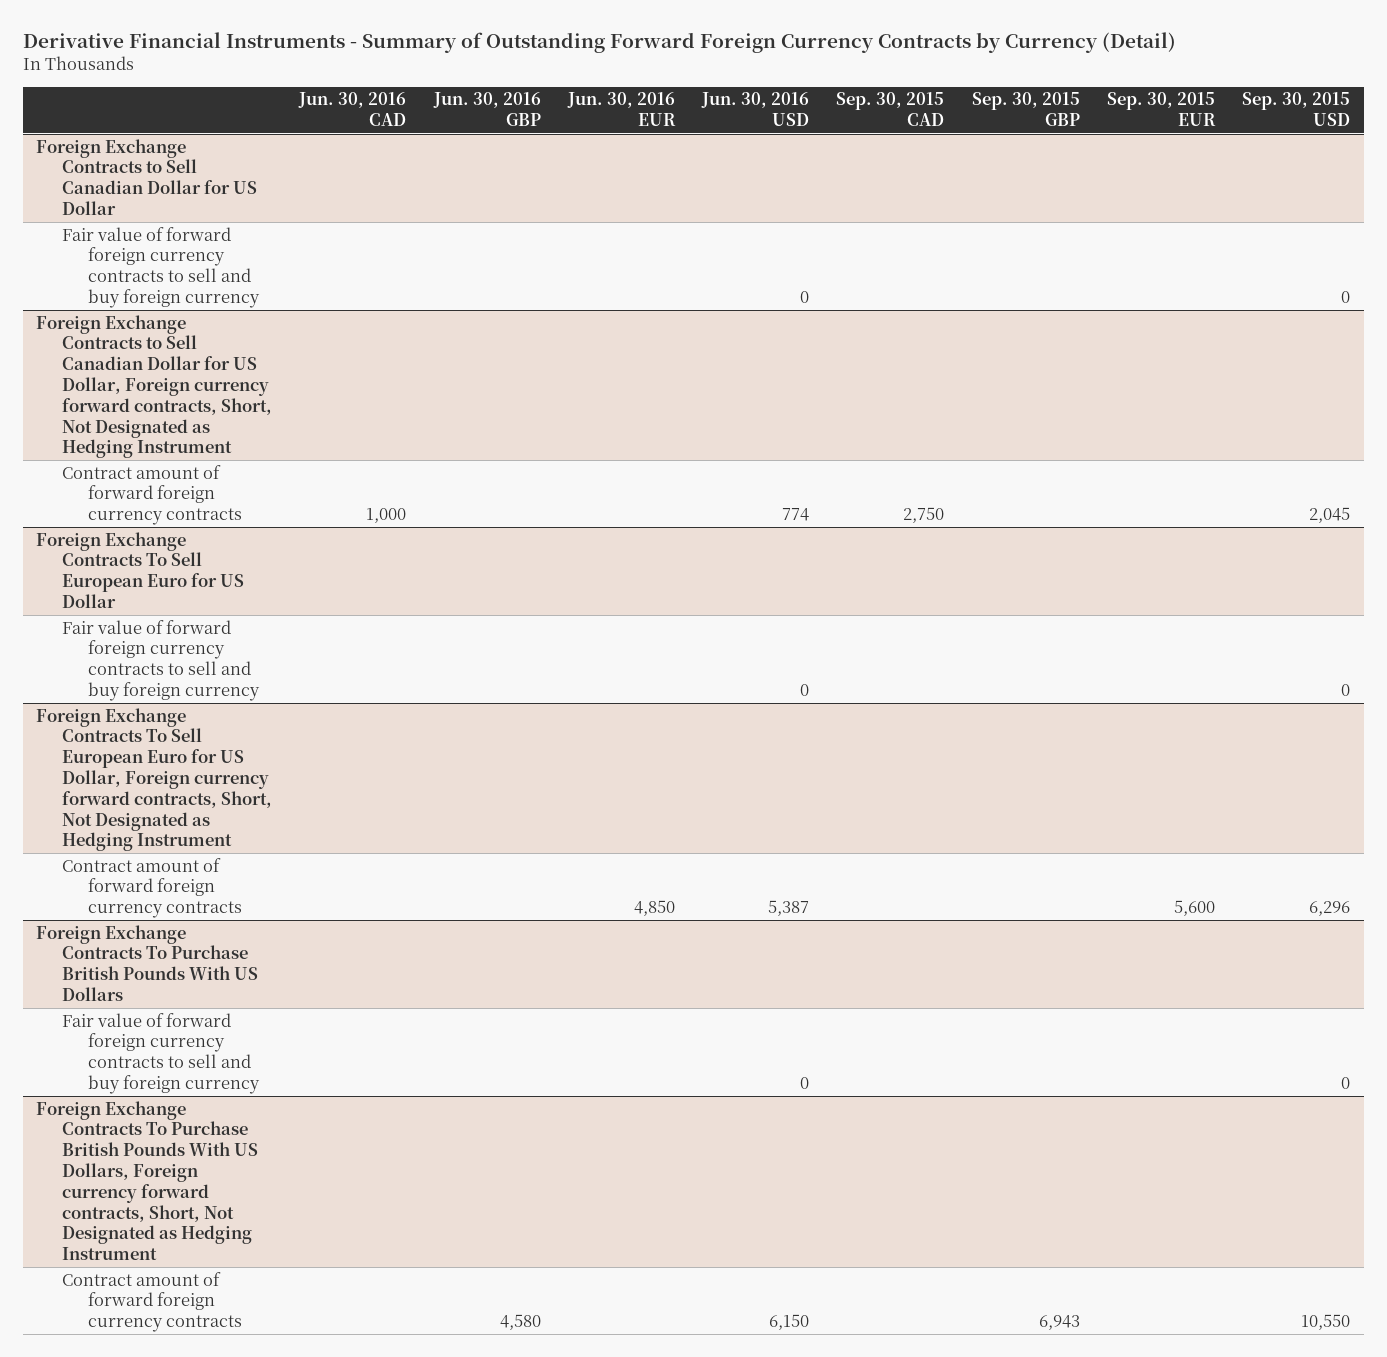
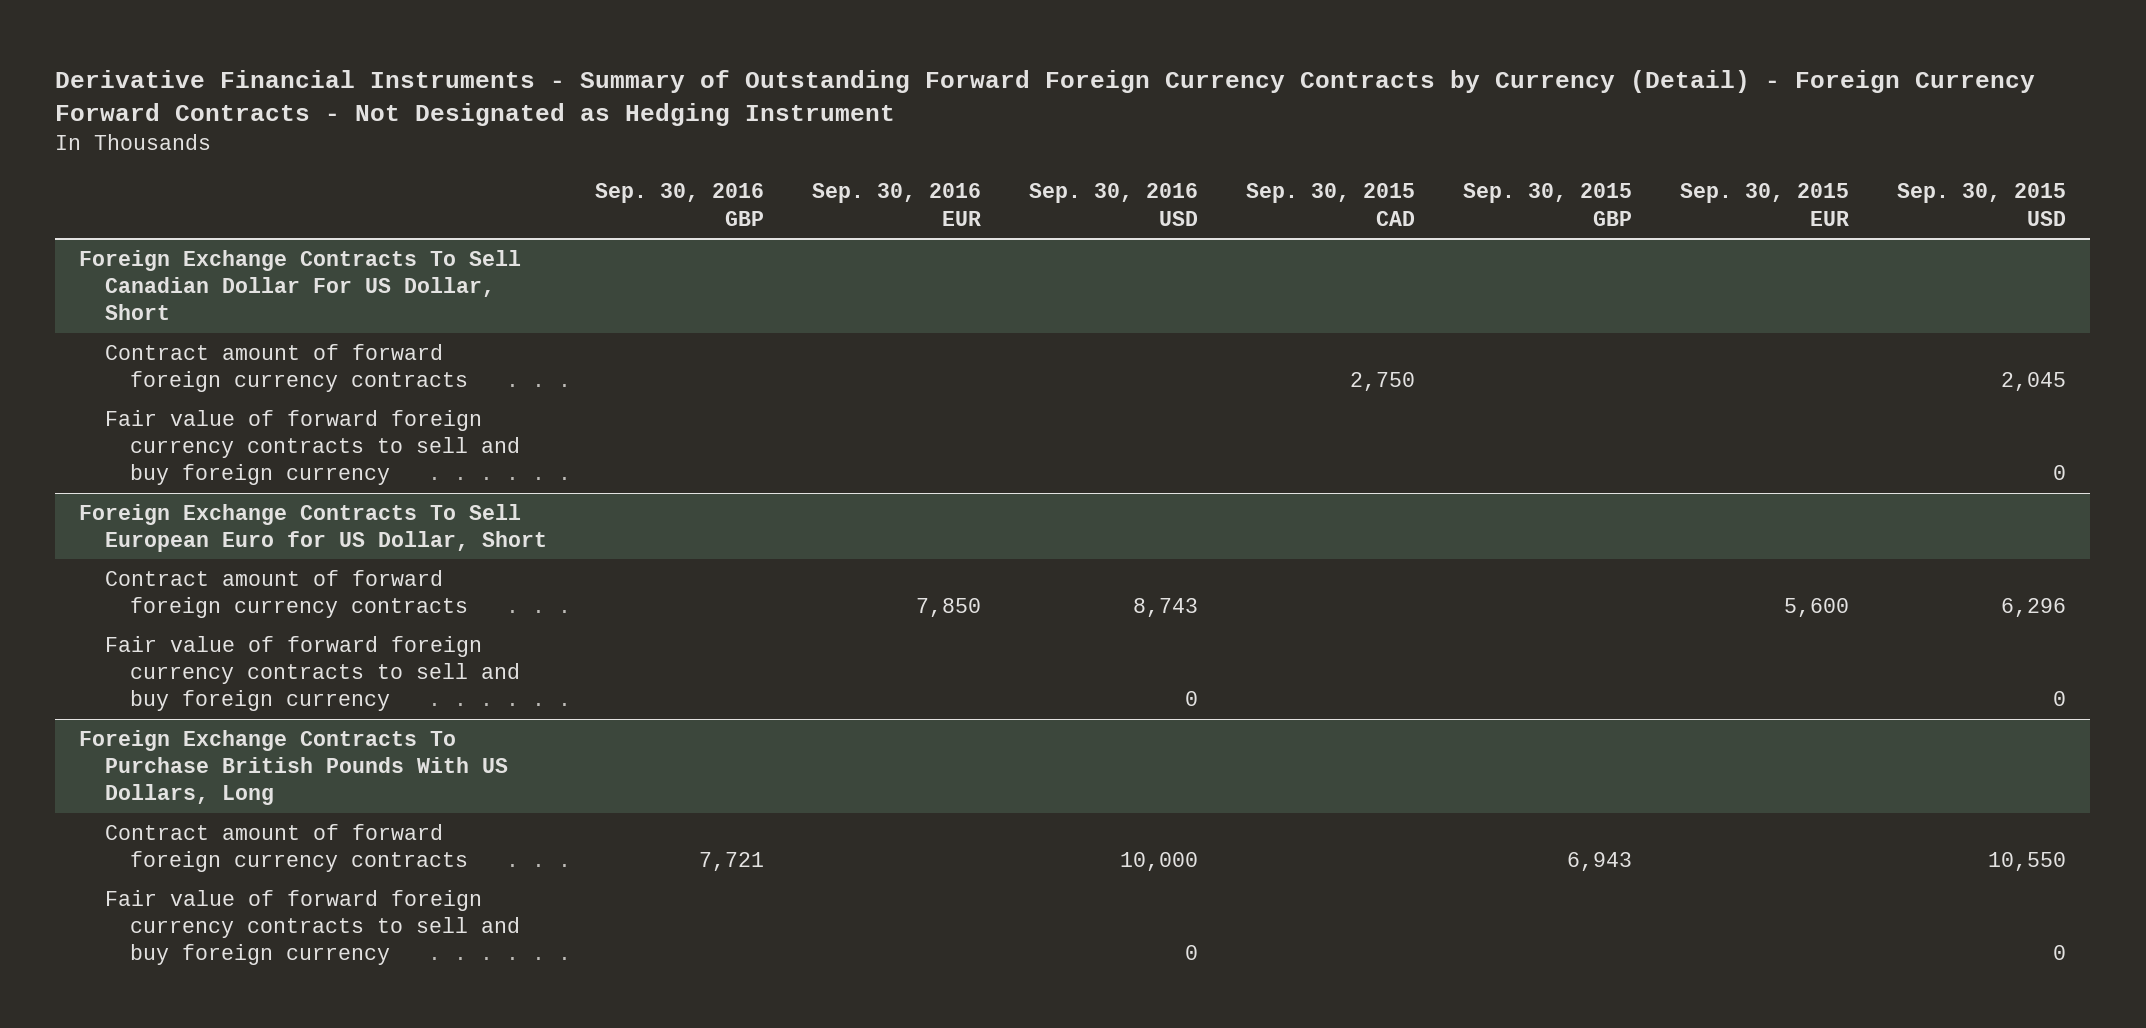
- Derivative Financial Instruments - Summary of Outstanding Forward Foreign Currency Contracts by Currency (Detail)
+ Derivative Financial Instruments - Summary of Outstanding Forward Foreign Currency Contracts by Currency (Detail) - Foreign Currency Forward Contracts - Not Designated as Hedging Instrument
- | Jun. 30, 2016 CAD | Jun. 30, 2016 GBP | Jun. 30, 2016 EUR | Jun. 30, 2016 USD | Sep. 30, 2015 CAD | Sep. 30, 2015 GBP | Sep. 30, 2015 EUR | Sep. 30, 2015 USD
+ | Sep. 30, 2016 GBP | Sep. 30, 2016 EUR | Sep. 30, 2016 USD | Sep. 30, 2015 CAD | Sep. 30, 2015 GBP | Sep. 30, 2015 EUR | Sep. 30, 2015 USD
- Foreign Exchange Contracts to Sell Canadian Dollar for US Dollar
- Fair value of forward foreign currency contracts to sell and buy foreign currency | | | | 0 | | | | 0
- Foreign Exchange Contracts to Sell Canadian Dollar for US Dollar, Foreign currency forward contracts, Short, Not Designated as Hedging Instrument
+ Foreign Exchange Contracts To Sell Canadian Dollar For US Dollar, Short
- Foreign Exchange Contracts To Sell European Euro for US Dollar
- Foreign Exchange Contracts To Sell European Euro for US Dollar, Foreign currency forward contracts, Short, Not Designated as Hedging Instrument
+ Foreign Exchange Contracts To Sell European Euro for US Dollar, Short
- Foreign Exchange Contracts To Purchase British Pounds With US Dollars
- Foreign Exchange Contracts To Purchase British Pounds With US Dollars, Foreign currency forward contracts, Short, Not Designated as Hedging Instrument
+ Foreign Exchange Contracts To Purchase British Pounds With US Dollars, Long
+ Fair value of forward foreign currency contracts to sell and buy foreign currency | | | 0 | | | | 0

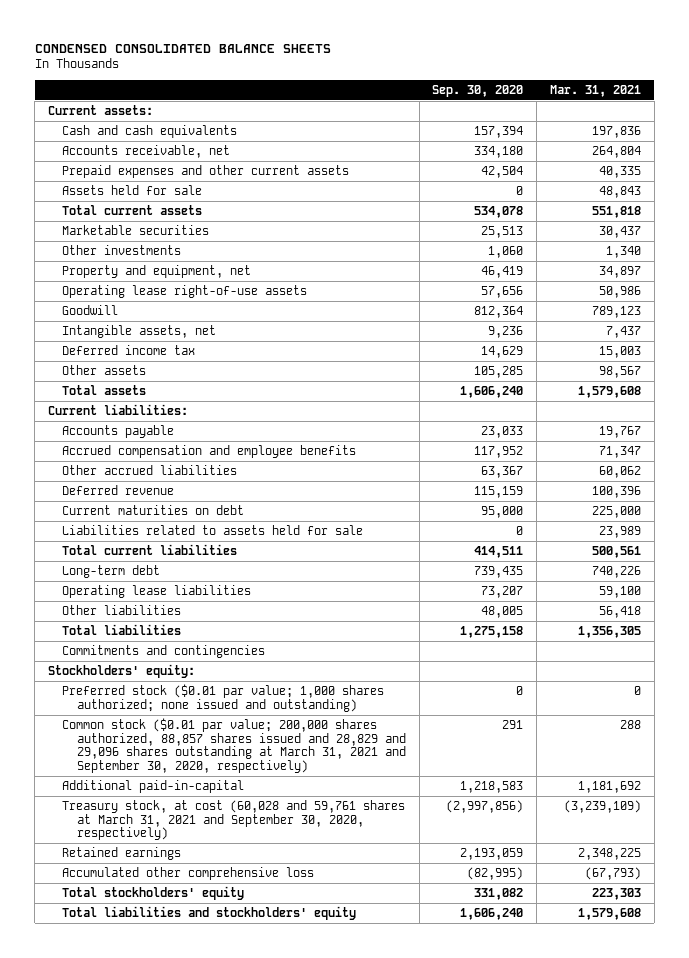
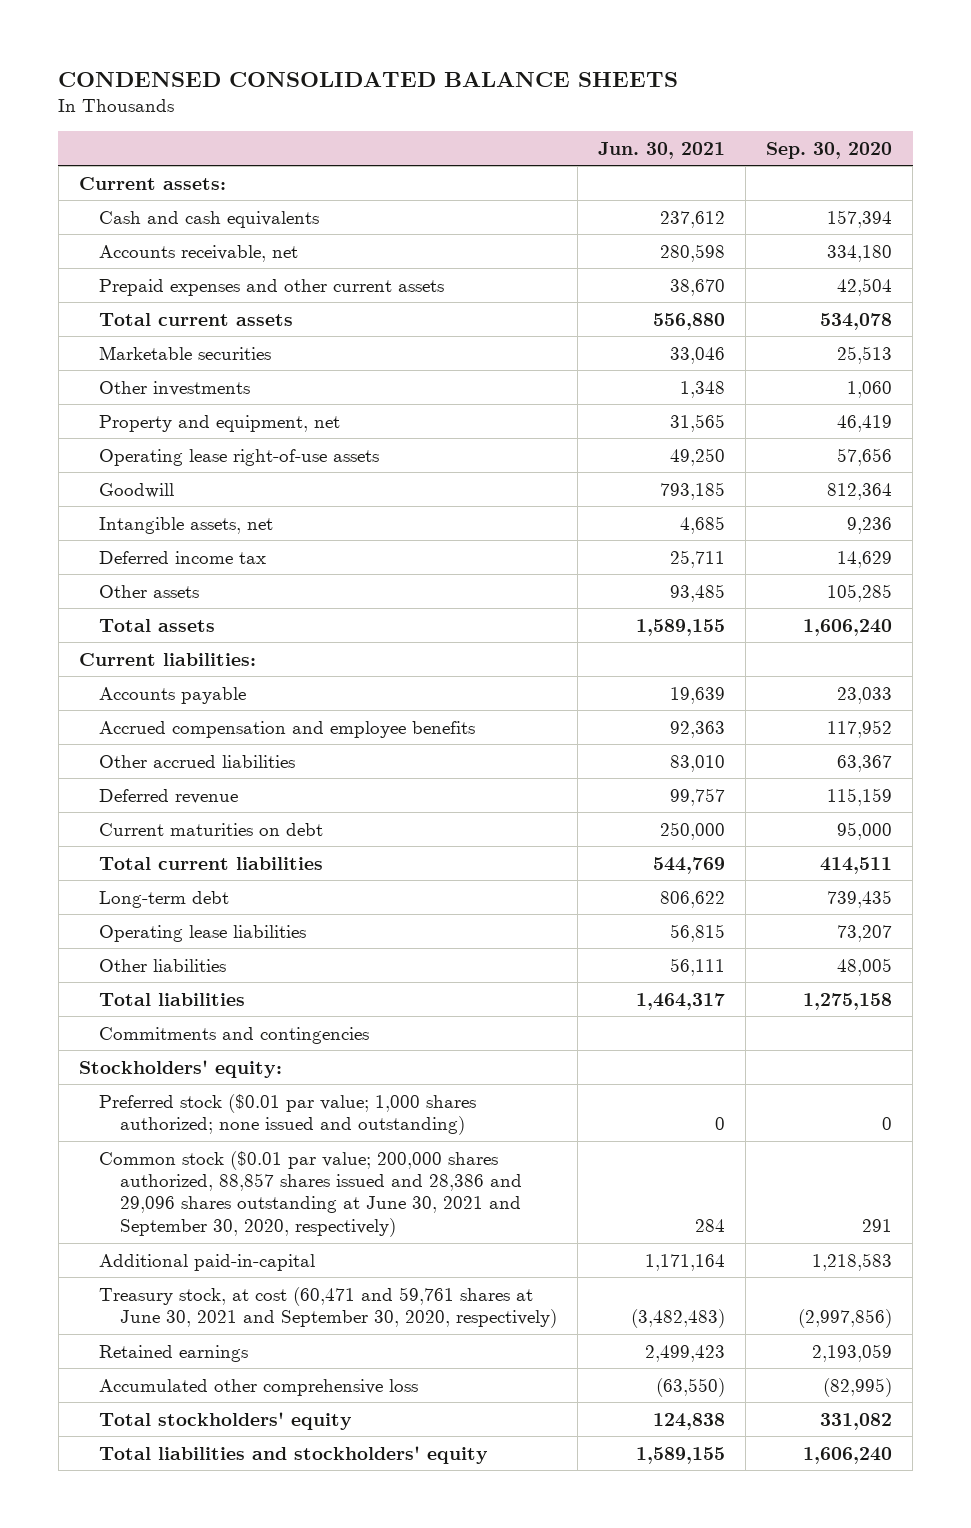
- | Sep. 30, 2020 | Mar. 31, 2021
+ | Jun. 30, 2021 | Sep. 30, 2020
- Assets held for sale | 0 | 48,843
- Liabilities related to assets held for sale | 0 | 23,989
- Common stock ($0.01 par value; 200,000 shares authorized, 88,857 shares issued and 28,829 and 29,096 shares outstanding at March 31, 2021 and September 30, 2020, respectively) | 291 | 288
+ Common stock ($0.01 par value; 200,000 shares authorized, 88,857 shares issued and 28,386 and 29,096 shares outstanding at June 30, 2021 and September 30, 2020, respectively) | 284 | 291
- Treasury stock, at cost (60,028 and 59,761 shares at March 31, 2021 and September 30, 2020, respectively) | (2,997,856) | (3,239,109)
+ Treasury stock, at cost (60,471 and 59,761 shares at June 30, 2021 and September 30, 2020, respectively) | (3,482,483) | (2,997,856)

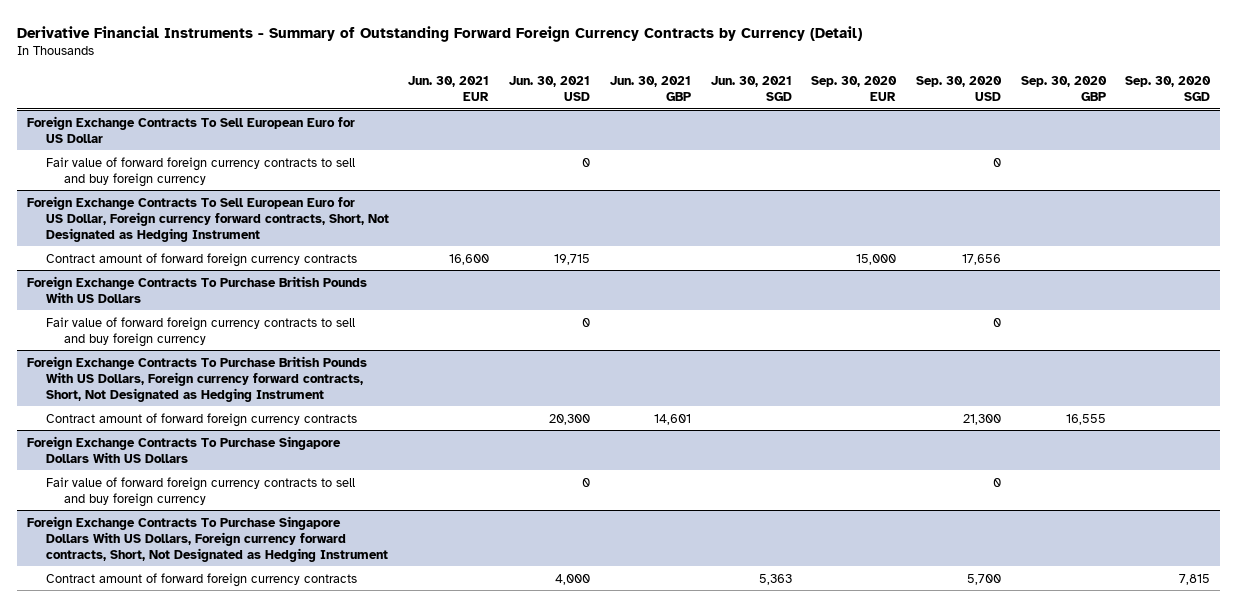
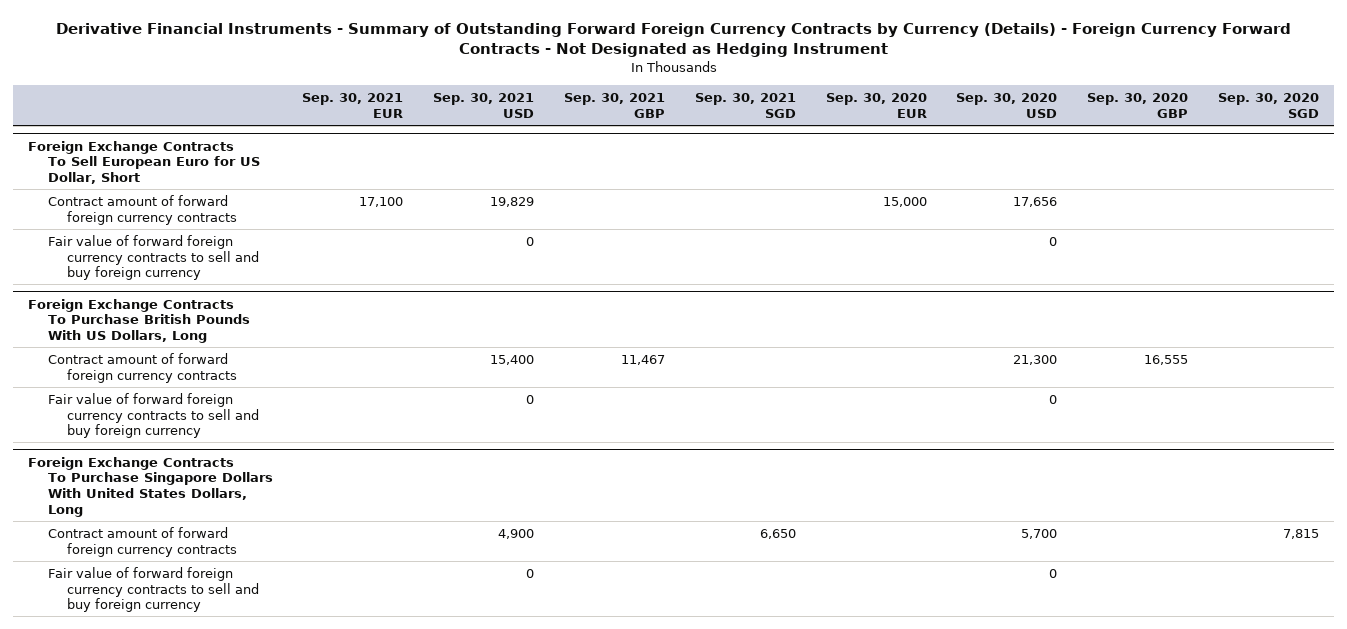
- Derivative Financial Instruments - Summary of Outstanding Forward Foreign Currency Contracts by Currency (Detail)
+ Derivative Financial Instruments - Summary of Outstanding Forward Foreign Currency Contracts by Currency (Details) - Foreign Currency Forward Contracts - Not Designated as Hedging Instrument
- | Jun. 30, 2021 EUR | Jun. 30, 2021 USD | Jun. 30, 2021 GBP | Jun. 30, 2021 SGD | Sep. 30, 2020 EUR | Sep. 30, 2020 USD | Sep. 30, 2020 GBP | Sep. 30, 2020 SGD
+ | Sep. 30, 2021 EUR | Sep. 30, 2021 USD | Sep. 30, 2021 GBP | Sep. 30, 2021 SGD | Sep. 30, 2020 EUR | Sep. 30, 2020 USD | Sep. 30, 2020 GBP | Sep. 30, 2020 SGD
- Foreign Exchange Contracts To Sell European Euro for US Dollar
- Fair value of forward foreign currency contracts to sell and buy foreign currency | | 0 | | | | 0 | |
- Foreign Exchange Contracts To Sell European Euro for US Dollar, Foreign currency forward contracts, Short, Not Designated as Hedging Instrument
+ Foreign Exchange Contracts To Sell European Euro for US Dollar, Short
- Foreign Exchange Contracts To Purchase British Pounds With US Dollars
- Foreign Exchange Contracts To Purchase British Pounds With US Dollars, Foreign currency forward contracts, Short, Not Designated as Hedging Instrument
+ Foreign Exchange Contracts To Purchase British Pounds With US Dollars, Long
- Foreign Exchange Contracts To Purchase Singapore Dollars With US Dollars
- Foreign Exchange Contracts To Purchase Singapore Dollars With US Dollars, Foreign currency forward contracts, Short, Not Designated as Hedging Instrument
+ Foreign Exchange Contracts To Purchase Singapore Dollars With United States Dollars, Long
+ Fair value of forward foreign currency contracts to sell and buy foreign currency | | 0 | | | | 0 | |

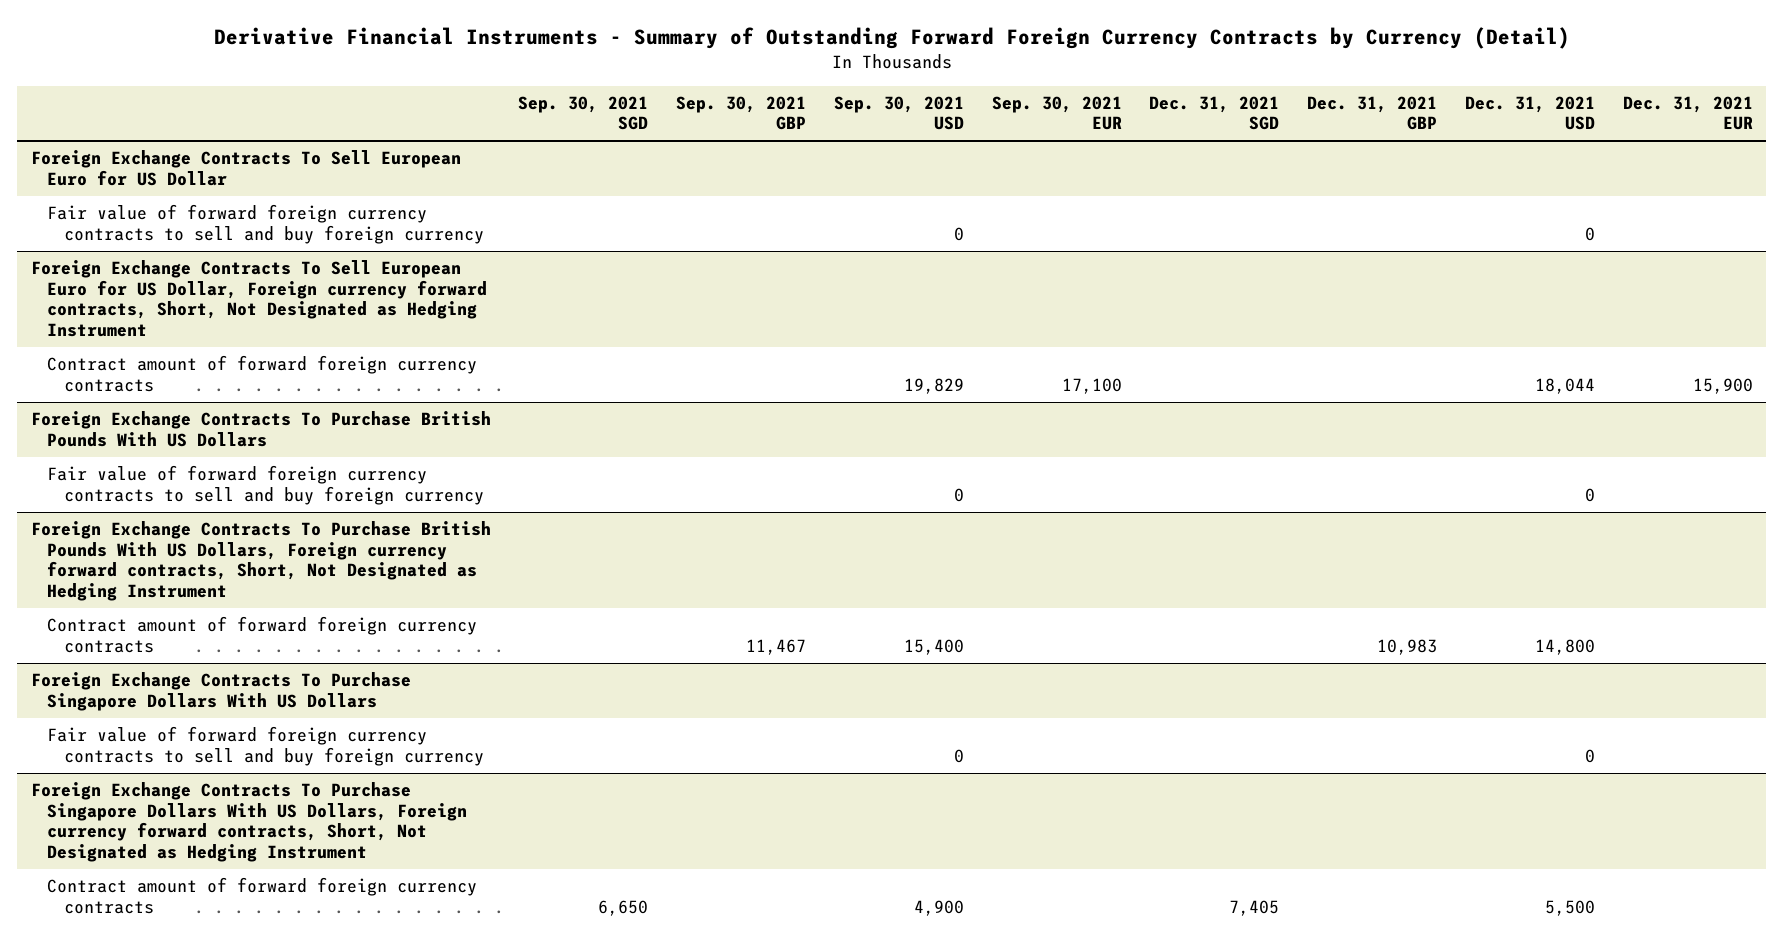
- Derivative Financial Instruments - Summary of Outstanding Forward Foreign Currency Contracts by Currency (Details) - Foreign Currency Forward Contracts - Not Designated as Hedging Instrument
+ Derivative Financial Instruments - Summary of Outstanding Forward Foreign Currency Contracts by Currency (Detail)
- | Sep. 30, 2021 EUR | Sep. 30, 2021 USD | Sep. 30, 2021 GBP | Sep. 30, 2021 SGD | Sep. 30, 2020 EUR | Sep. 30, 2020 USD | Sep. 30, 2020 GBP | Sep. 30, 2020 SGD
+ | Sep. 30, 2021 SGD | Sep. 30, 2021 GBP | Sep. 30, 2021 USD | Sep. 30, 2021 EUR | Dec. 31, 2021 SGD | Dec. 31, 2021 GBP | Dec. 31, 2021 USD | Dec. 31, 2021 EUR
- Foreign Exchange Contracts To Sell European Euro for US Dollar, Short
+ Foreign Exchange Contracts To Sell European Euro for US Dollar
+ Fair value of forward foreign currency contracts to sell and buy foreign currency | | | 0 | | | | 0 |
+ Foreign Exchange Contracts To Sell European Euro for US Dollar, Foreign currency forward contracts, Short, Not Designated as Hedging Instrument
+ Foreign Exchange Contracts To Purchase British Pounds With US Dollars
- Foreign Exchange Contracts To Purchase British Pounds With US Dollars, Long
+ Foreign Exchange Contracts To Purchase British Pounds With US Dollars, Foreign currency forward contracts, Short, Not Designated as Hedging Instrument
+ Foreign Exchange Contracts To Purchase Singapore Dollars With US Dollars
- Foreign Exchange Contracts To Purchase Singapore Dollars With United States Dollars, Long
+ Foreign Exchange Contracts To Purchase Singapore Dollars With US Dollars, Foreign currency forward contracts, Short, Not Designated as Hedging Instrument
- Fair value of forward foreign currency contracts to sell and buy foreign currency | | 0 | | | | 0 | |

